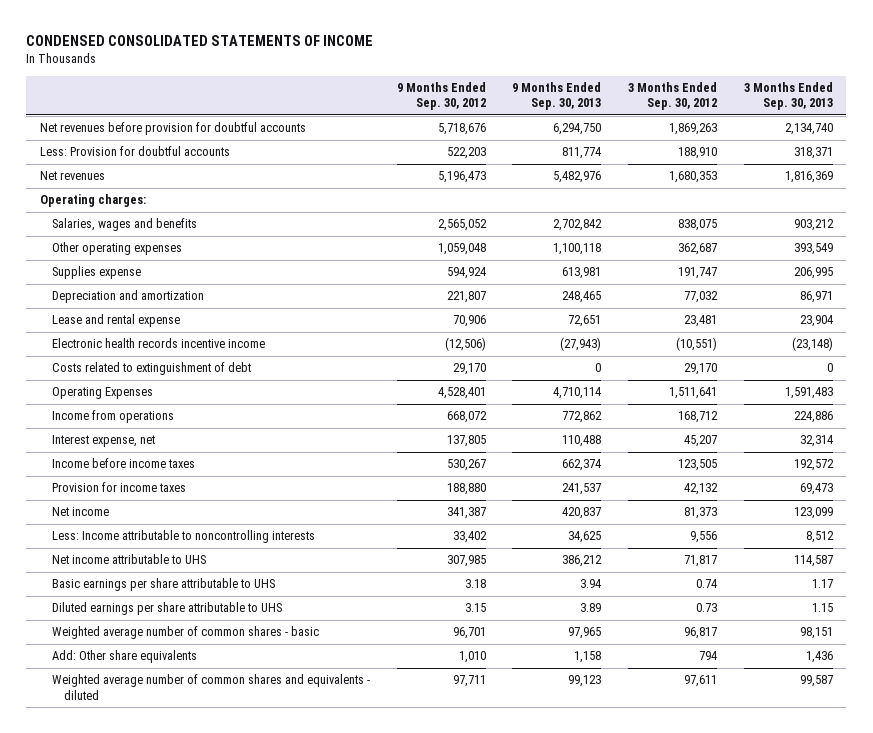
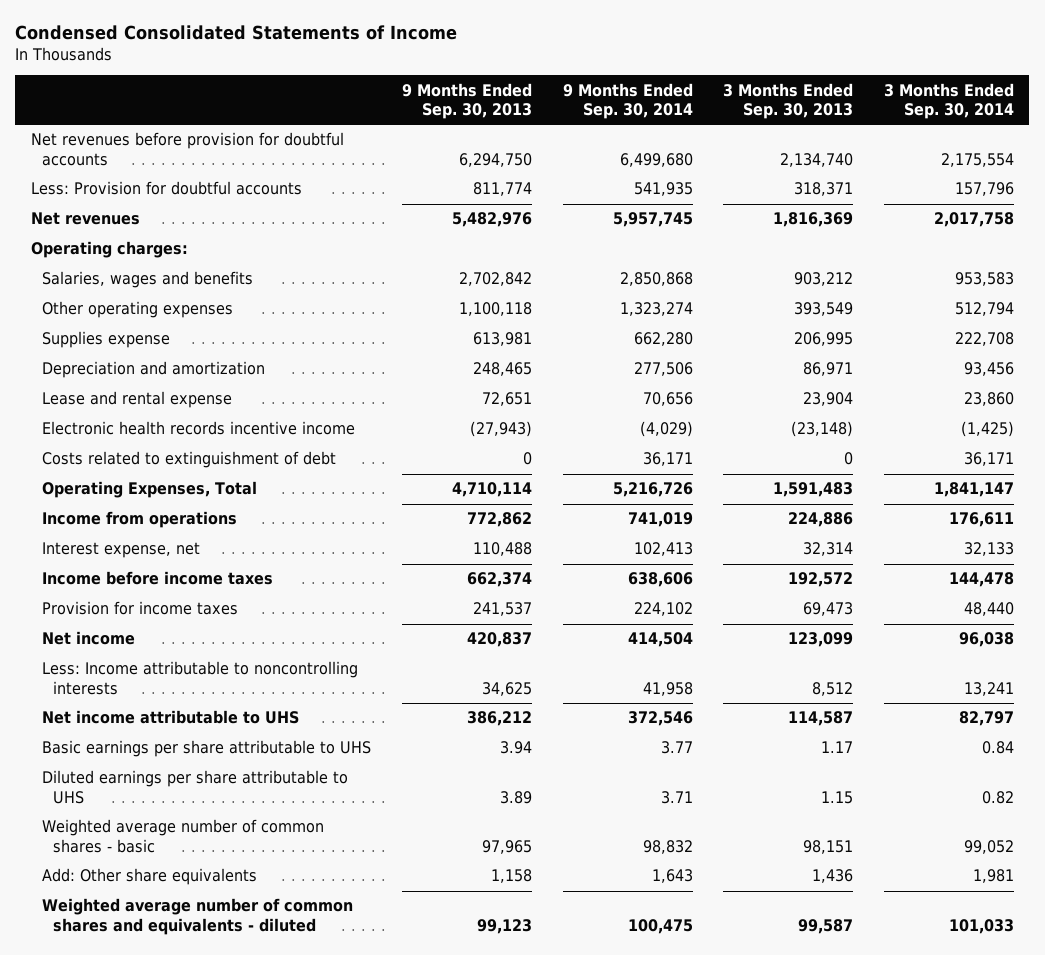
- CONDENSED CONSOLIDATED STATEMENTS OF INCOME
+ Condensed Consolidated Statements of Income
- | 9 Months Ended Sep. 30, 2012 | 9 Months Ended Sep. 30, 2013 | 3 Months Ended Sep. 30, 2012 | 3 Months Ended Sep. 30, 2013
+ | 9 Months Ended Sep. 30, 2013 | 9 Months Ended Sep. 30, 2014 | 3 Months Ended Sep. 30, 2013 | 3 Months Ended Sep. 30, 2014
- Operating Expenses | 4,528,401 | 4,710,114 | 1,511,641 | 1,591,483
+ Operating Expenses, Total | 4,710,114 | 5,216,726 | 1,591,483 | 1,841,147

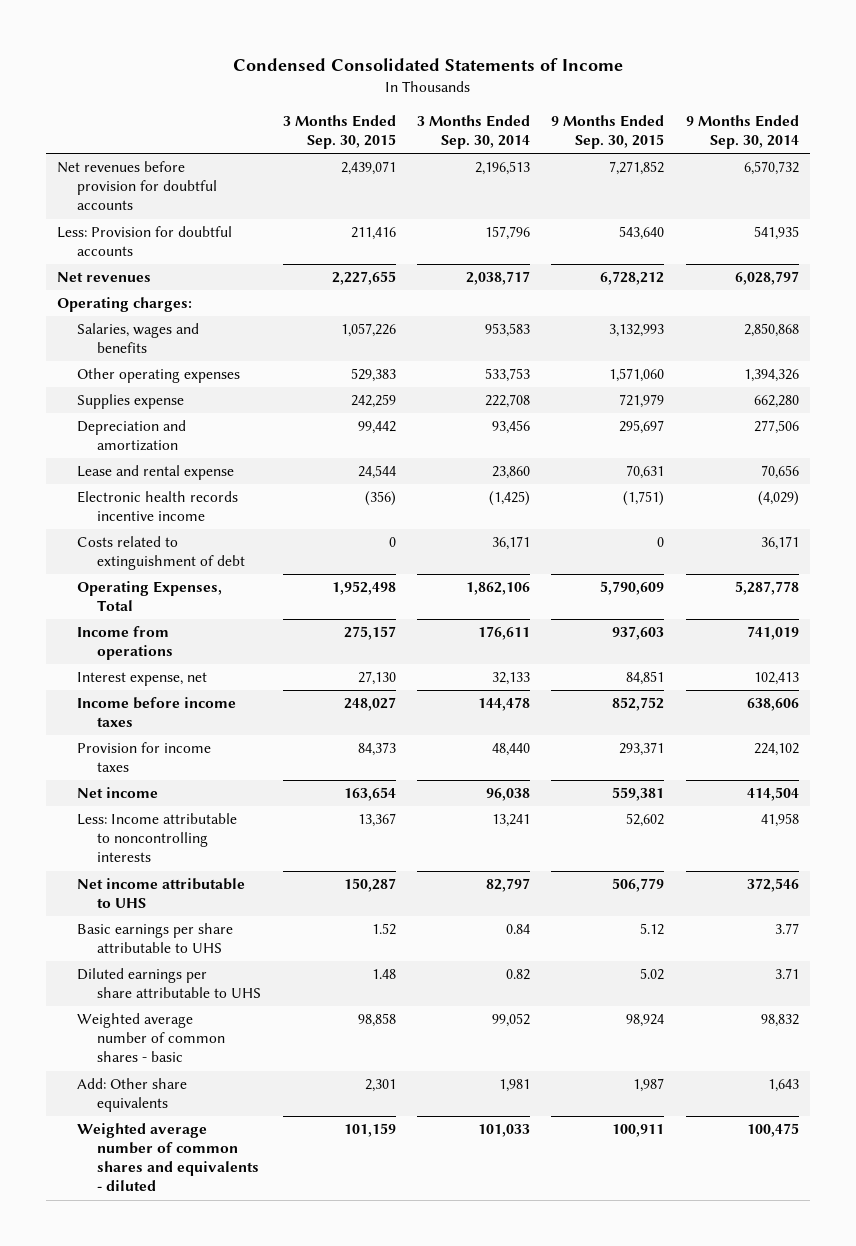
- | 9 Months Ended Sep. 30, 2013 | 9 Months Ended Sep. 30, 2014 | 3 Months Ended Sep. 30, 2013 | 3 Months Ended Sep. 30, 2014
+ | 3 Months Ended Sep. 30, 2015 | 3 Months Ended Sep. 30, 2014 | 9 Months Ended Sep. 30, 2015 | 9 Months Ended Sep. 30, 2014
- Net revenues before provision for doubtful accounts | 6,294,750 | 6,499,680 | 2,134,740 | 2,175,554
+ Net revenues before provision for doubtful accounts | 2,439,071 | 2,196,513 | 7,271,852 | 6,570,732
- Net revenues | 5,482,976 | 5,957,745 | 1,816,369 | 2,017,758
+ Net revenues | 2,227,655 | 2,038,717 | 6,728,212 | 6,028,797
- Other operating expenses | 1,100,118 | 1,323,274 | 393,549 | 512,794
+ Other operating expenses | 529,383 | 533,753 | 1,571,060 | 1,394,326
- Operating Expenses, Total | 4,710,114 | 5,216,726 | 1,591,483 | 1,841,147
+ Operating Expenses, Total | 1,952,498 | 1,862,106 | 5,790,609 | 5,287,778

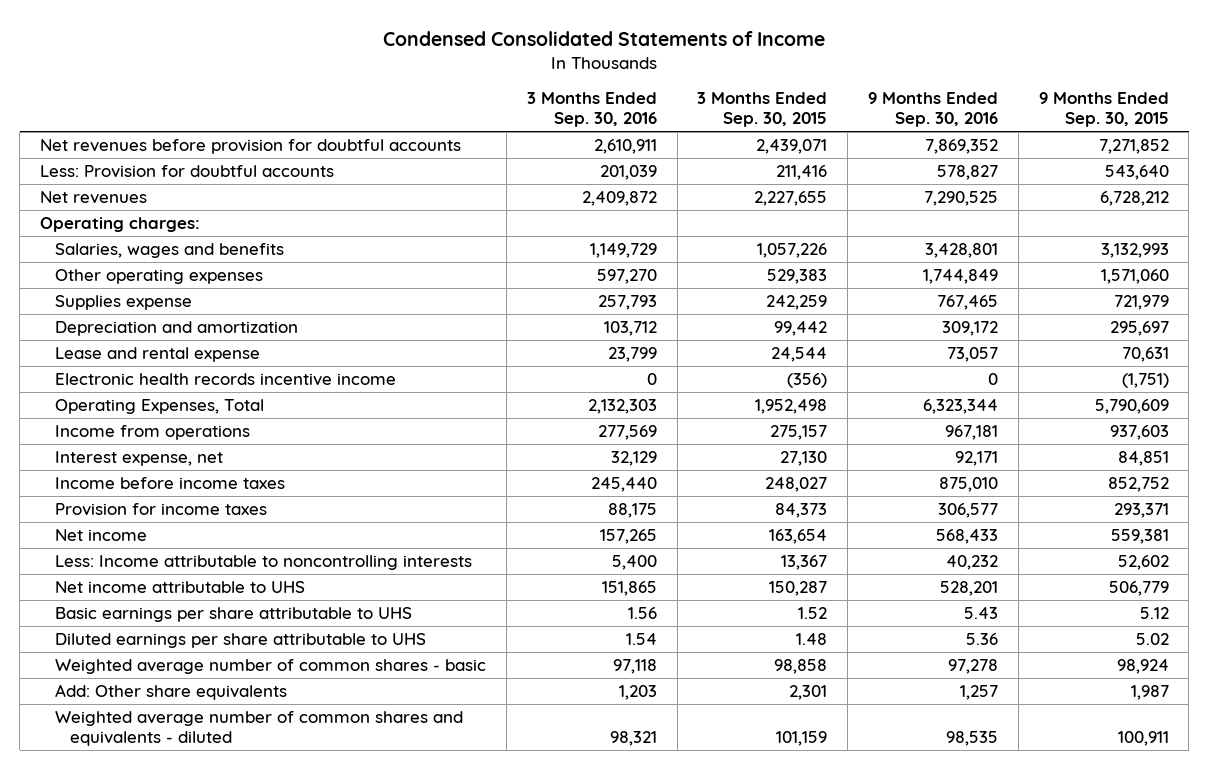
- | 3 Months Ended Sep. 30, 2015 | 3 Months Ended Sep. 30, 2014 | 9 Months Ended Sep. 30, 2015 | 9 Months Ended Sep. 30, 2014
+ | 3 Months Ended Sep. 30, 2016 | 3 Months Ended Sep. 30, 2015 | 9 Months Ended Sep. 30, 2016 | 9 Months Ended Sep. 30, 2015
- Costs related to extinguishment of debt | 0 | 36,171 | 0 | 36,171

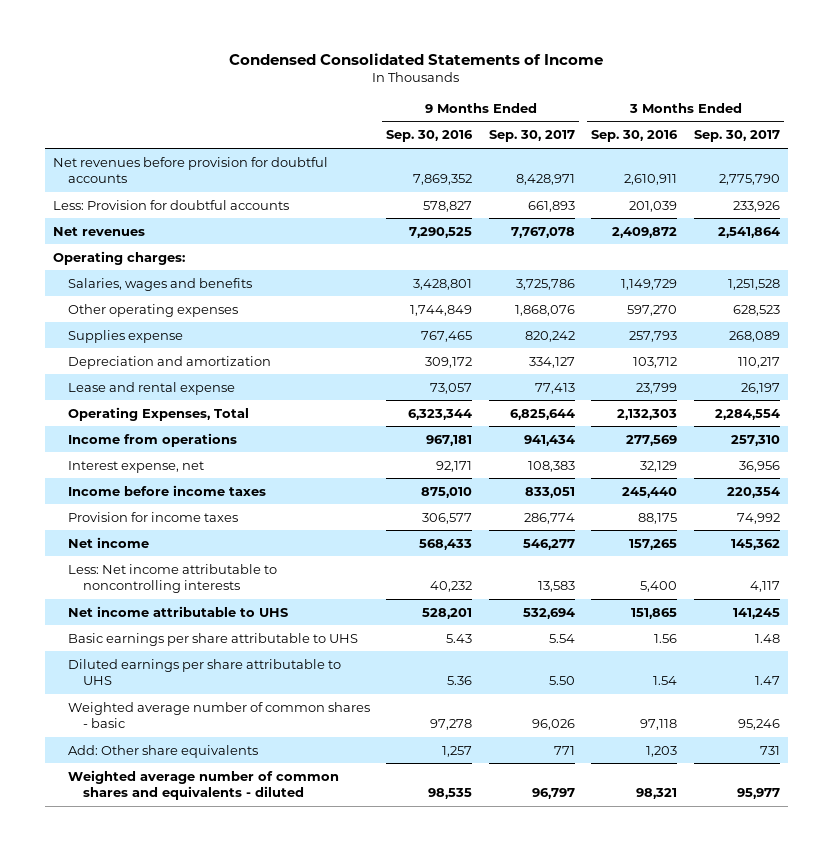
- | 3 Months Ended Sep. 30, 2016 | 3 Months Ended Sep. 30, 2015 | 9 Months Ended Sep. 30, 2016 | 9 Months Ended Sep. 30, 2015
+ | 9 Months Ended Sep. 30, 2016 | 9 Months Ended Sep. 30, 2017 | 3 Months Ended Sep. 30, 2016 | 3 Months Ended Sep. 30, 2017
- Electronic health records incentive income | 0 | (356) | 0 | (1,751)
- Less: Income attributable to noncontrolling interests | 5,400 | 13,367 | 40,232 | 52,602
+ Less: Net income attributable to noncontrolling interests | 40,232 | 13,583 | 5,400 | 4,117

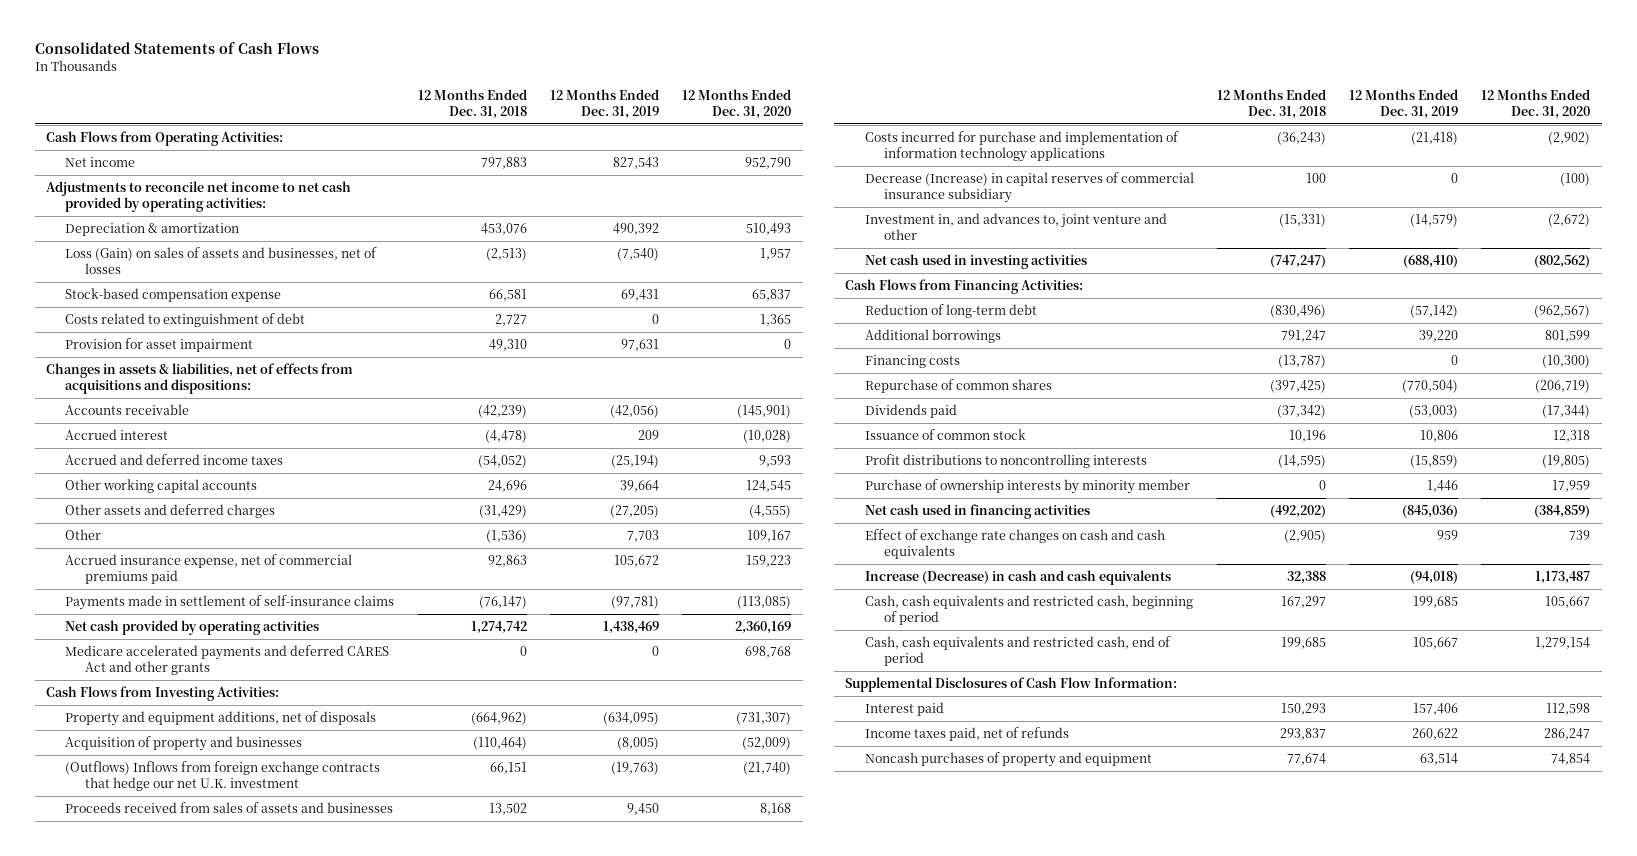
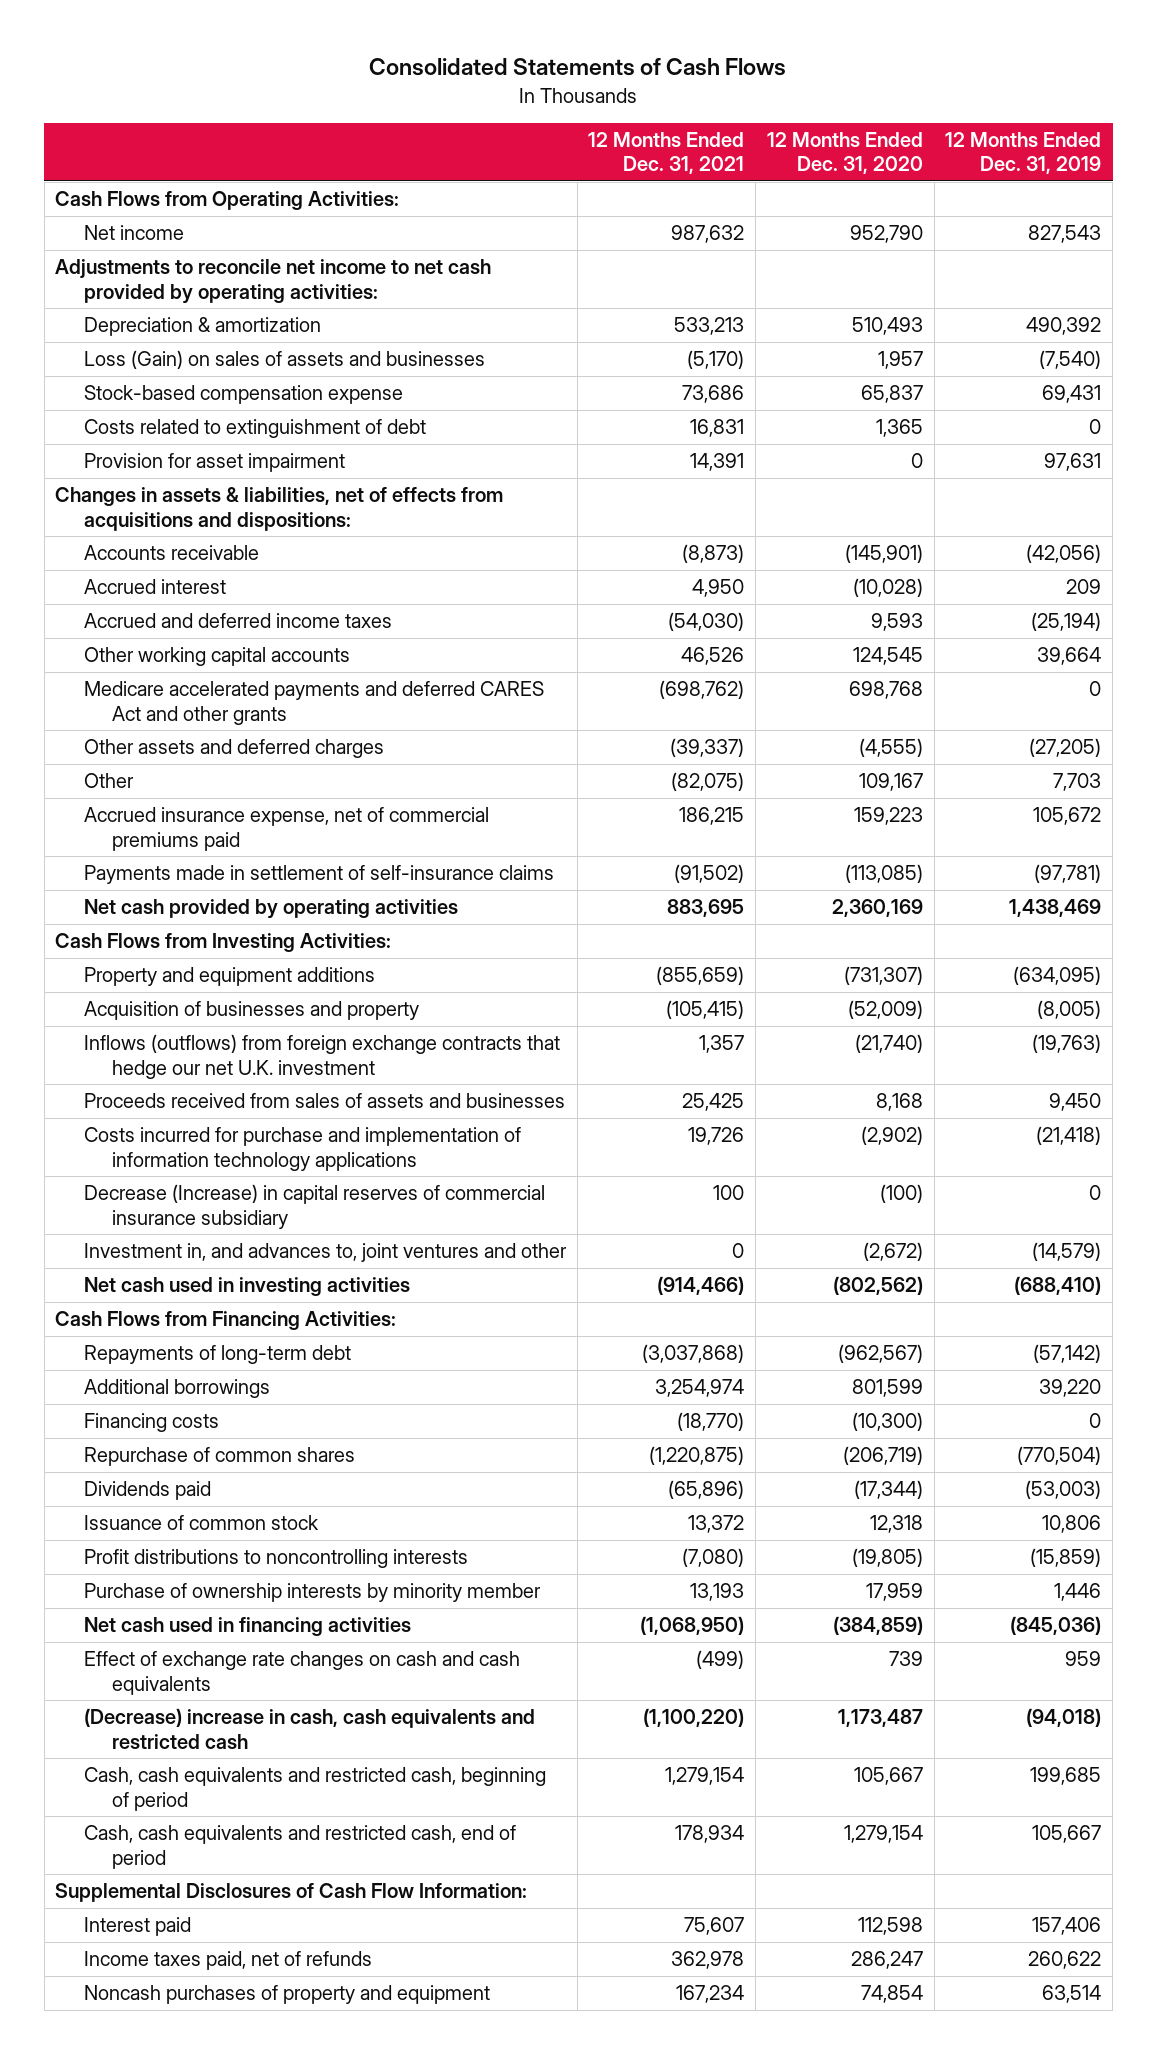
- | 12 Months Ended Dec. 31, 2018 | 12 Months Ended Dec. 31, 2019 | 12 Months Ended Dec. 31, 2020
+ | 12 Months Ended Dec. 31, 2021 | 12 Months Ended Dec. 31, 2020 | 12 Months Ended Dec. 31, 2019
- Loss (Gain) on sales of assets and businesses, net of losses | (2,513) | (7,540) | 1,957
+ Loss (Gain) on sales of assets and businesses | (5,170) | 1,957 | (7,540)
moved up: Medicare accelerated payments and deferred CARES Act and other grants | (698,762) | 698,768 | 0
- Property and equipment additions, net of disposals | (664,962) | (634,095) | (731,307)
- Acquisition of property and businesses | (110,464) | (8,005) | (52,009)
- (Outflows) Inflows from foreign exchange contracts that hedge our net U.K. investment | 66,151 | (19,763) | (21,740)
+ Property and equipment additions | (855,659) | (731,307) | (634,095)
+ Acquisition of businesses and property | (105,415) | (52,009) | (8,005)
+ Inflows (outflows) from foreign exchange contracts that hedge our net U.K. investment | 1,357 | (21,740) | (19,763)
- Investment in, and advances to, joint venture and other | (15,331) | (14,579) | (2,672)
+ Investment in, and advances to, joint ventures and other | 0 | (2,672) | (14,579)
- Reduction of long-term debt | (830,496) | (57,142) | (962,567)
+ Repayments of long-term debt | (3,037,868) | (962,567) | (57,142)
- Increase (Decrease) in cash and cash equivalents | 32,388 | (94,018) | 1,173,487
+ (Decrease) increase in cash, cash equivalents and restricted cash | (1,100,220) | 1,173,487 | (94,018)

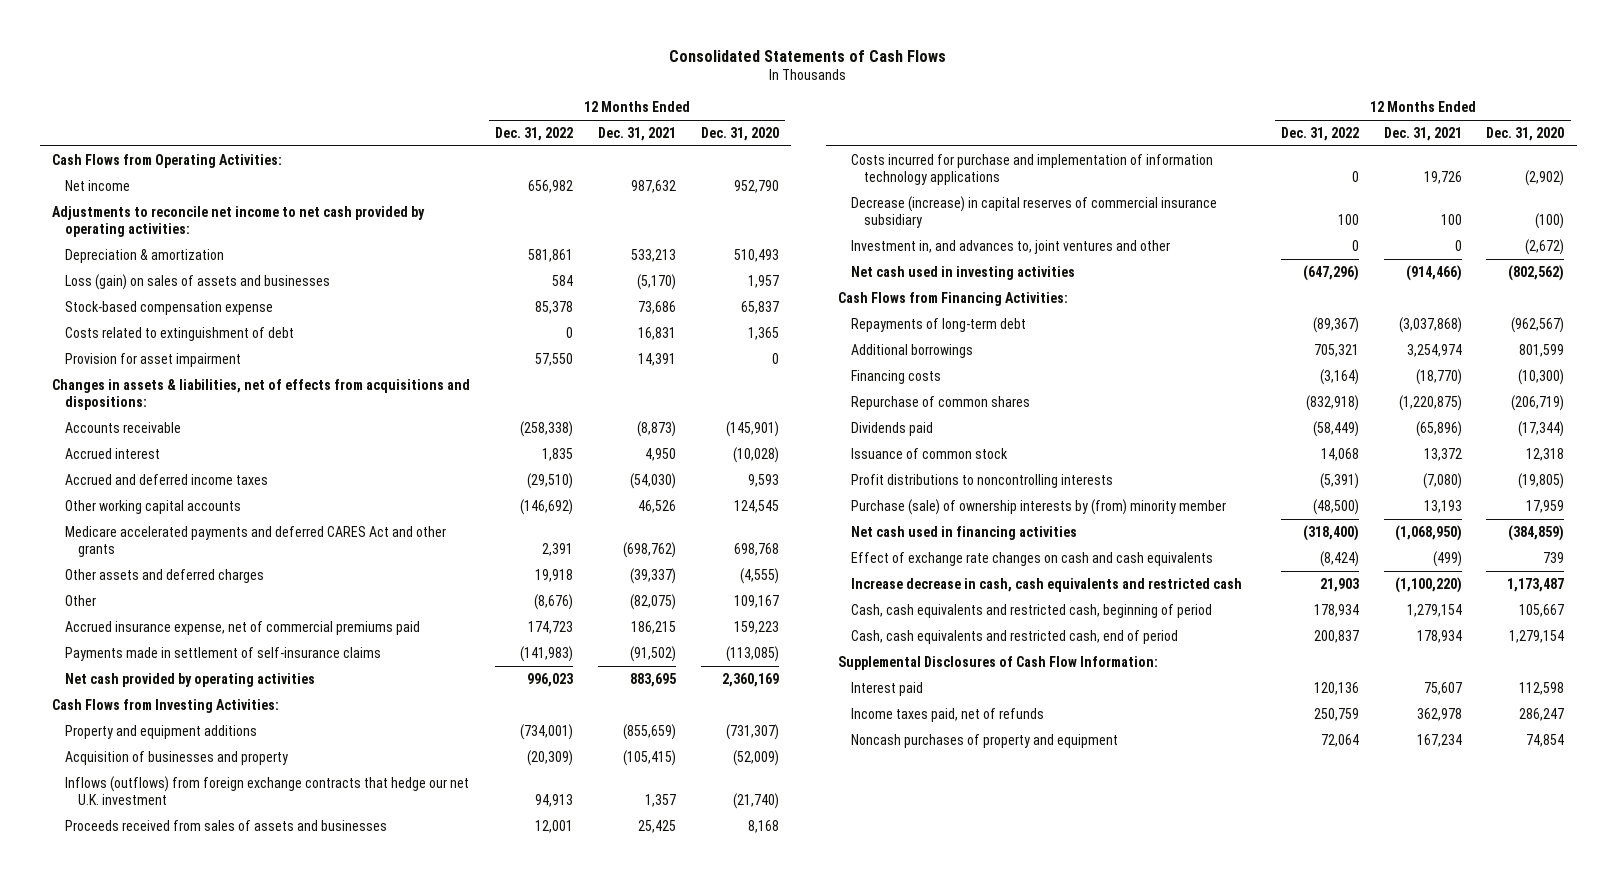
- | 12 Months Ended Dec. 31, 2021 | 12 Months Ended Dec. 31, 2020 | 12 Months Ended Dec. 31, 2019
+ | 12 Months Ended Dec. 31, 2022 | 12 Months Ended Dec. 31, 2021 | 12 Months Ended Dec. 31, 2020
- Loss (Gain) on sales of assets and businesses | (5,170) | 1,957 | (7,540)
+ Loss (gain) on sales of assets and businesses | 584 | (5,170) | 1,957
- Decrease (Increase) in capital reserves of commercial insurance subsidiary | 100 | (100) | 0
+ Decrease (increase) in capital reserves of commercial insurance subsidiary | 100 | 100 | (100)
- Purchase of ownership interests by minority member | 13,193 | 17,959 | 1,446
+ Purchase (sale) of ownership interests by (from) minority member | (48,500) | 13,193 | 17,959
- (Decrease) increase in cash, cash equivalents and restricted cash | (1,100,220) | 1,173,487 | (94,018)
+ Increase decrease in cash, cash equivalents and restricted cash | 21,903 | (1,100,220) | 1,173,487

